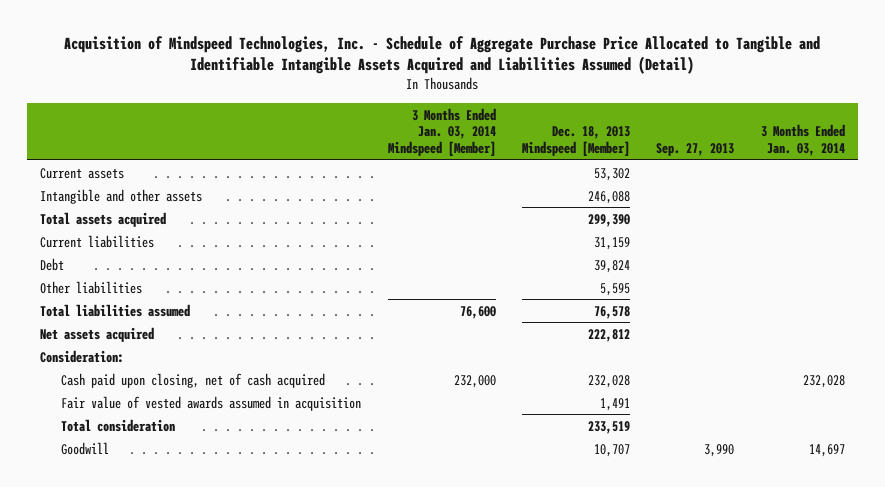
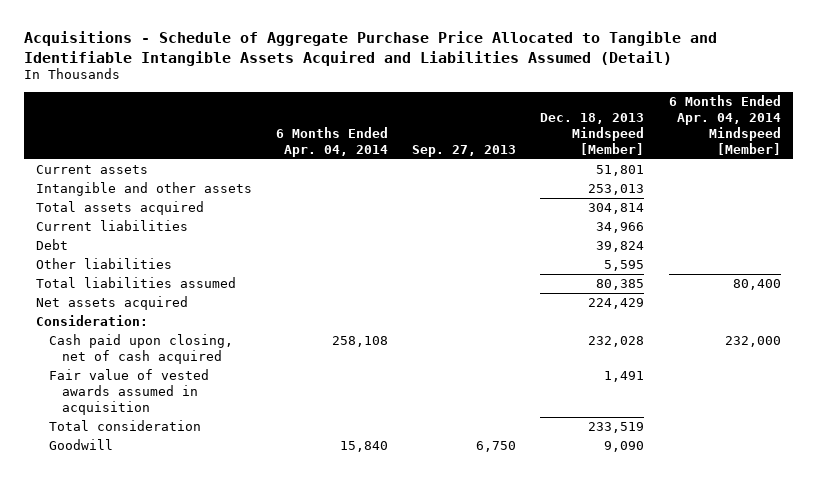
- Acquisition of Mindspeed Technologies, Inc. - Schedule of Aggregate Purchase Price Allocated to Tangible and Identifiable Intangible Assets Acquired and Liabilities Assumed (Detail)
+ Acquisitions - Schedule of Aggregate Purchase Price Allocated to Tangible and Identifiable Intangible Assets Acquired and Liabilities Assumed (Detail)
- | 3 Months Ended Jan. 03, 2014 Mindspeed [Member] | Dec. 18, 2013 Mindspeed [Member] | Sep. 27, 2013 | 3 Months Ended Jan. 03, 2014
+ | 6 Months Ended Apr. 04, 2014 | Sep. 27, 2013 | Dec. 18, 2013 Mindspeed [Member] | 6 Months Ended Apr. 04, 2014 Mindspeed [Member]
- Current assets | | 53,302 | |
- Intangible and other assets | | 246,088 | |
- Total assets acquired | | 299,390 | |
- Current liabilities | | 31,159 | |
+ Current assets | | | 51,801 |
+ Intangible and other assets | | | 253,013 |
+ Total assets acquired | | | 304,814 |
+ Current liabilities | | | 34,966 |
- Total liabilities assumed | 76,600 | 76,578 | |
- Net assets acquired | | 222,812 | |
+ Total liabilities assumed | | | 80,385 | 80,400
+ Net assets acquired | | | 224,429 |
- Goodwill | | 10,707 | 3,990 | 14,697
+ Goodwill | 15,840 | 6,750 | 9,090 |

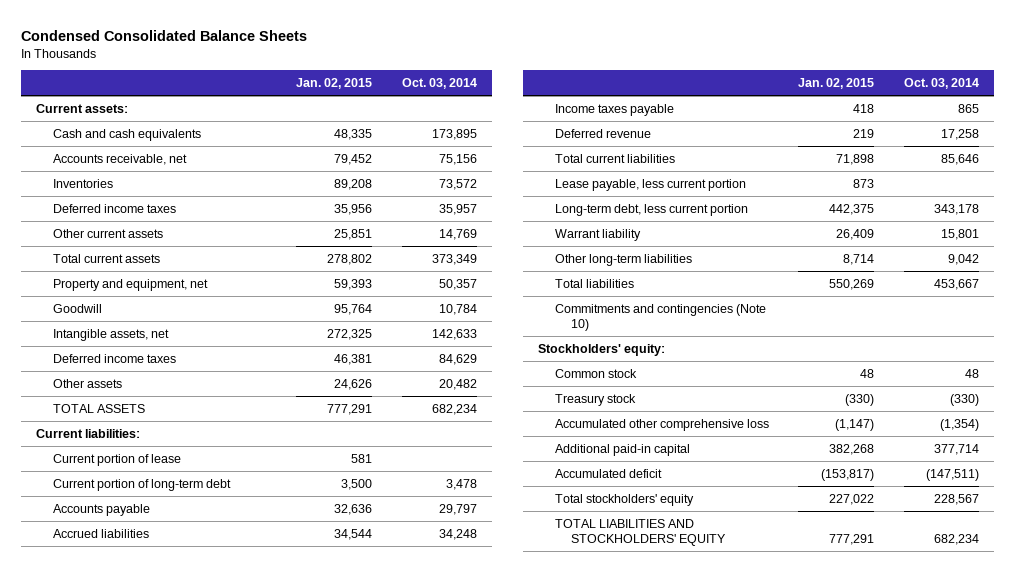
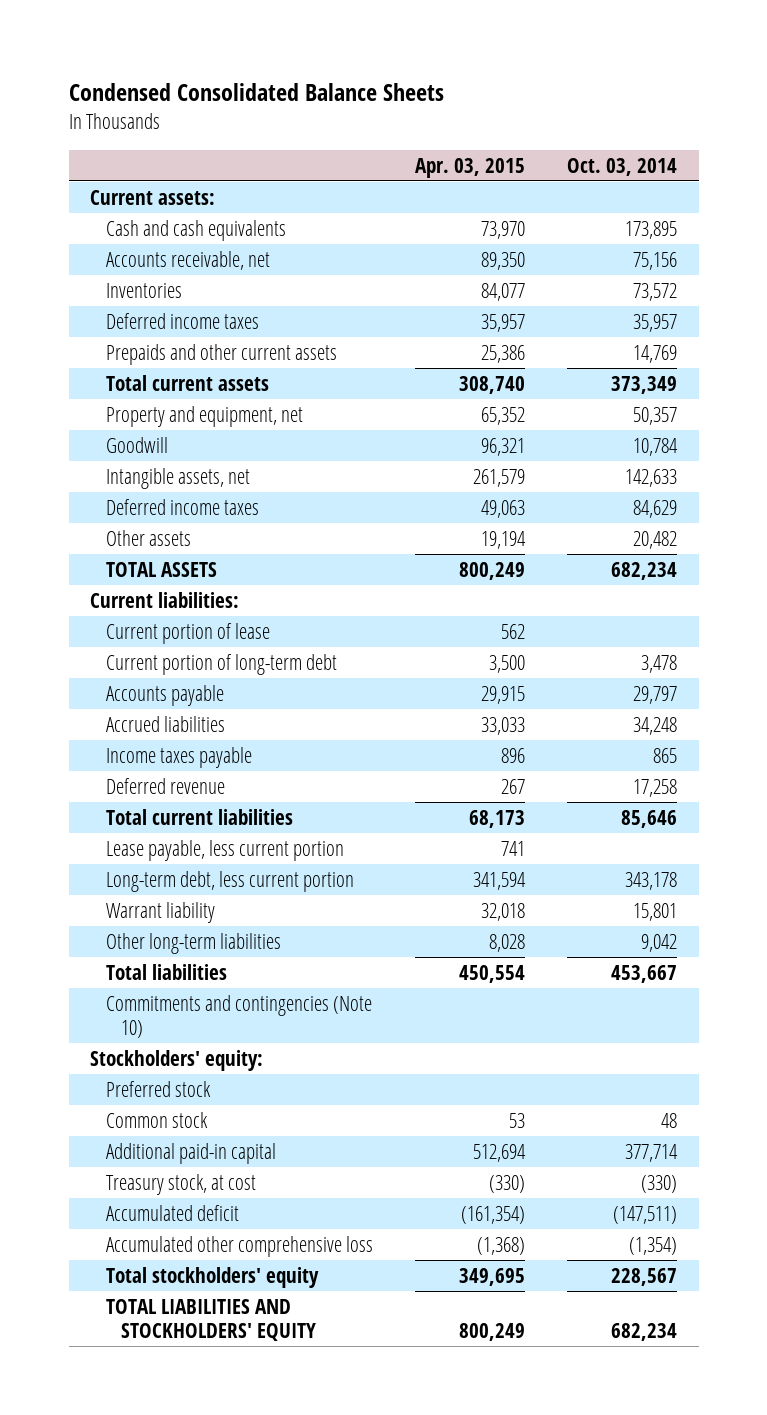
- | Jan. 02, 2015 | Oct. 03, 2014
+ | Apr. 03, 2015 | Oct. 03, 2014
- Other current assets | 25,851 | 14,769
+ Prepaids and other current assets | 25,386 | 14,769
+ Preferred stock
- Treasury stock | (330) | (330)
+ Treasury stock, at cost | (330) | (330)
moved down: Accumulated other comprehensive loss | (1,368) | (1,354)

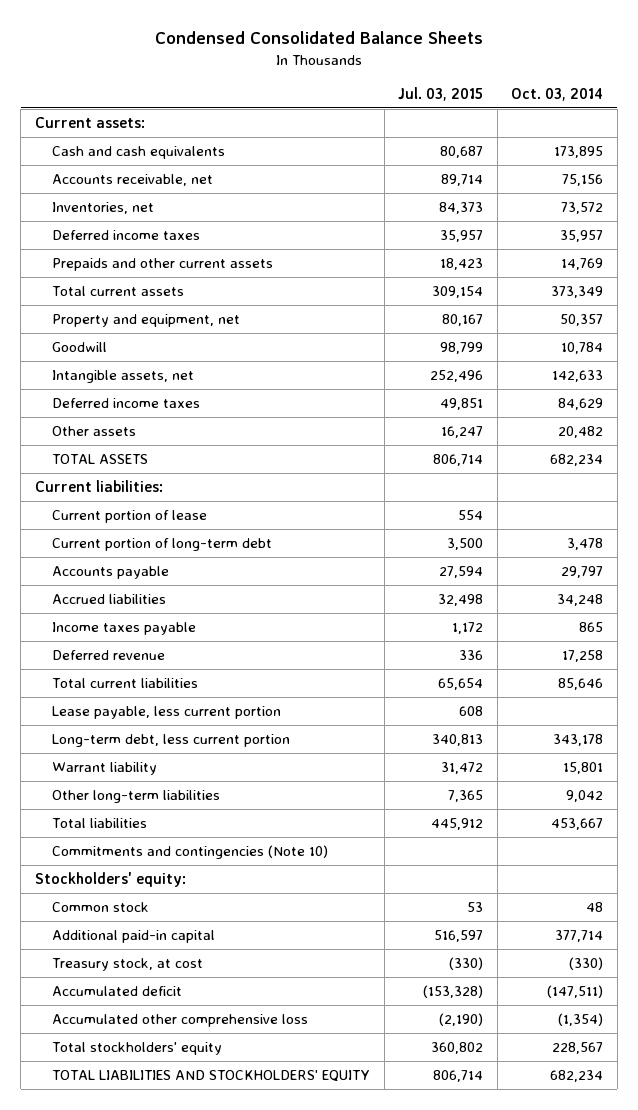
- | Apr. 03, 2015 | Oct. 03, 2014
+ | Jul. 03, 2015 | Oct. 03, 2014
- Inventories | 84,077 | 73,572
+ Inventories, net | 84,373 | 73,572
- Preferred stock

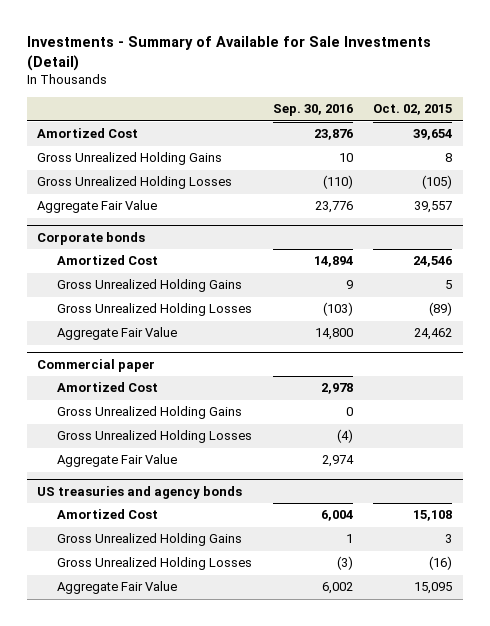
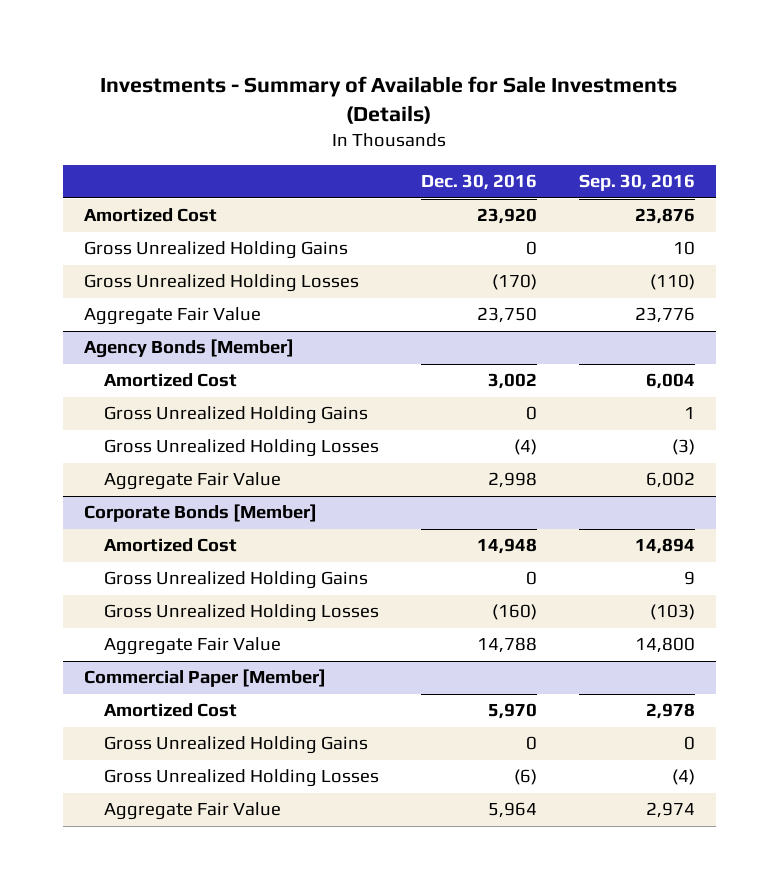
- Investments - Summary of Available for Sale Investments (Detail)
+ Investments - Summary of Available for Sale Investments (Details)
- | Sep. 30, 2016 | Oct. 02, 2015
+ | Dec. 30, 2016 | Sep. 30, 2016
- Corporate bonds
+ Agency Bonds [Member]
+ Amortized Cost | 3,002 | 6,004
+ Gross Unrealized Holding Gains | 0 | 1
+ Gross Unrealized Holding Losses | (4) | (3)
+ Aggregate Fair Value | 2,998 | 6,002
+ Corporate Bonds [Member]
- Commercial paper
+ Commercial Paper [Member]
- US treasuries and agency bonds
- Amortized Cost | 6,004 | 15,108
- Gross Unrealized Holding Gains | 1 | 3
- Gross Unrealized Holding Losses | (3) | (16)
- Aggregate Fair Value | 6,002 | 15,095

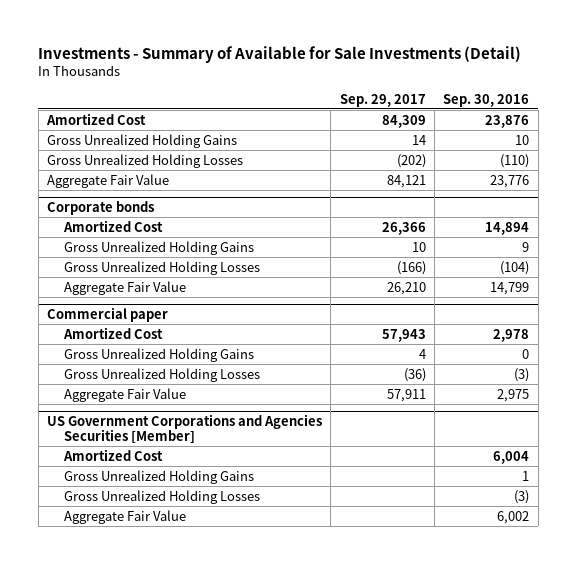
- Investments - Summary of Available for Sale Investments (Details)
+ Investments - Summary of Available for Sale Investments (Detail)
- | Dec. 30, 2016 | Sep. 30, 2016
+ | Sep. 29, 2017 | Sep. 30, 2016
- Agency Bonds [Member]
- Amortized Cost | 3,002 | 6,004
- Gross Unrealized Holding Gains | 0 | 1
- Gross Unrealized Holding Losses | (4) | (3)
- Aggregate Fair Value | 2,998 | 6,002
- Corporate Bonds [Member]
+ Corporate bonds
- Gross Unrealized Holding Losses | (160) | (103)
- Aggregate Fair Value | 14,788 | 14,800
- Commercial Paper [Member]
+ Gross Unrealized Holding Losses | (166) | (104)
+ Aggregate Fair Value | 26,210 | 14,799
+ Commercial paper
- Gross Unrealized Holding Losses | (6) | (4)
- Aggregate Fair Value | 5,964 | 2,974
+ Gross Unrealized Holding Losses | (36) | (3)
+ Aggregate Fair Value | 57,911 | 2,975
+ US Government Corporations and Agencies Securities [Member]
+ Amortized Cost | | 6,004
+ Gross Unrealized Holding Gains | | 1
+ Gross Unrealized Holding Losses | | (3)
+ Aggregate Fair Value | | 6,002

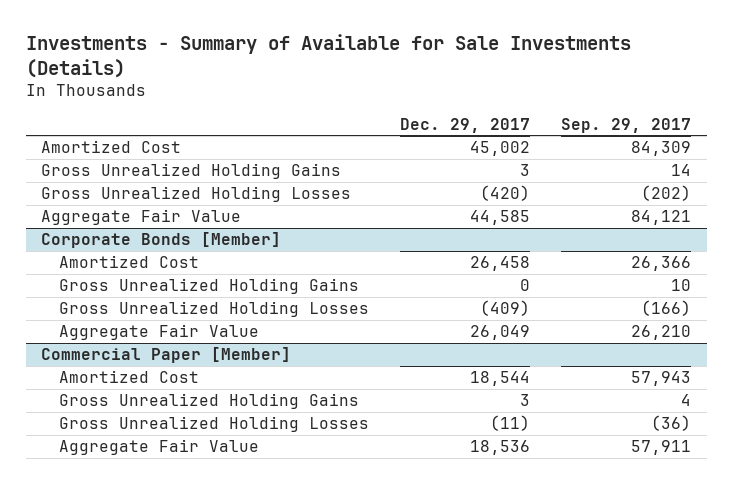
- Investments - Summary of Available for Sale Investments (Detail)
+ Investments - Summary of Available for Sale Investments (Details)
- | Sep. 29, 2017 | Sep. 30, 2016
+ | Dec. 29, 2017 | Sep. 29, 2017
- Corporate bonds
+ Corporate Bonds [Member]
- Commercial paper
+ Commercial Paper [Member]
- US Government Corporations and Agencies Securities [Member]
- Amortized Cost | | 6,004
- Gross Unrealized Holding Gains | | 1
- Gross Unrealized Holding Losses | | (3)
- Aggregate Fair Value | | 6,002

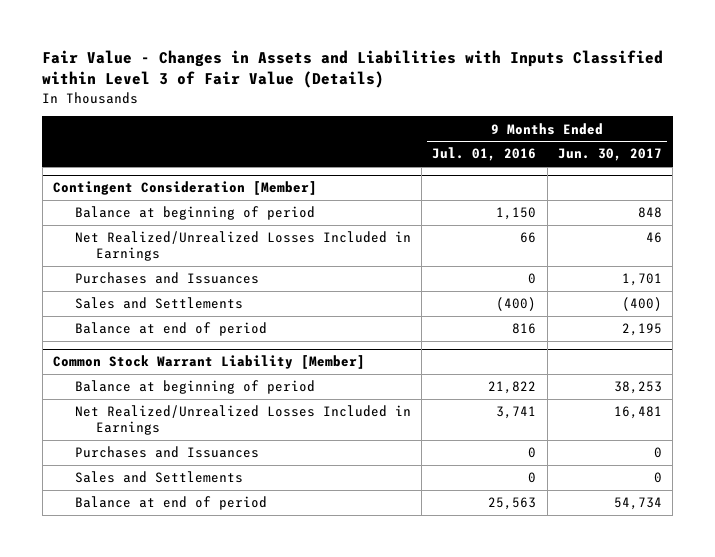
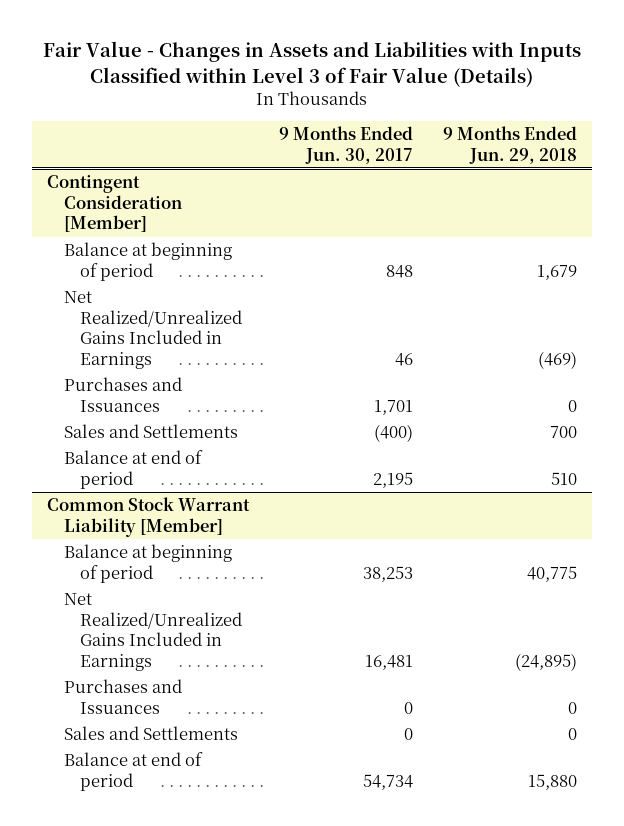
- | 9 Months Ended Jul. 01, 2016 | 9 Months Ended Jun. 30, 2017
+ | 9 Months Ended Jun. 30, 2017 | 9 Months Ended Jun. 29, 2018
@ Contingent Consideration [Member]
- Net Realized/Unrealized Losses Included in Earnings | 66 | 46
+ Net Realized/Unrealized Gains Included in Earnings | 46 | (469)
@ Common Stock Warrant Liability [Member]
- Net Realized/Unrealized Losses Included in Earnings | 3,741 | 16,481
+ Net Realized/Unrealized Gains Included in Earnings | 16,481 | (24,895)

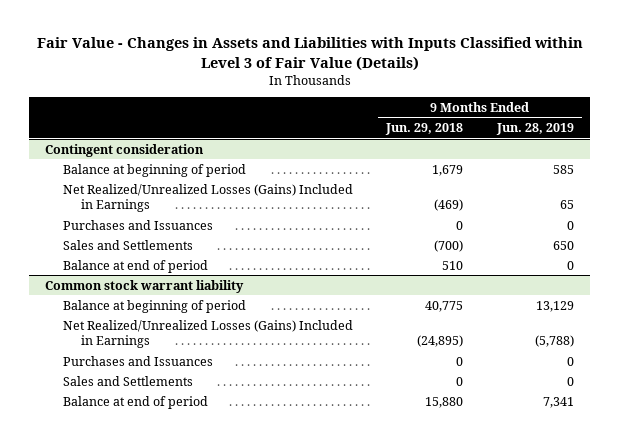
- | 9 Months Ended Jun. 30, 2017 | 9 Months Ended Jun. 29, 2018
+ | 9 Months Ended Jun. 29, 2018 | 9 Months Ended Jun. 28, 2019
- Contingent Consideration [Member]
+ Contingent consideration
- Net Realized/Unrealized Gains Included in Earnings | 46 | (469)
+ Net Realized/Unrealized Losses (Gains) Included in Earnings | (469) | 65
- Sales and Settlements | (400) | 700
+ Sales and Settlements | (700) | 650
- Common Stock Warrant Liability [Member]
+ Common stock warrant liability
- Net Realized/Unrealized Gains Included in Earnings | 16,481 | (24,895)
+ Net Realized/Unrealized Losses (Gains) Included in Earnings | (24,895) | (5,788)

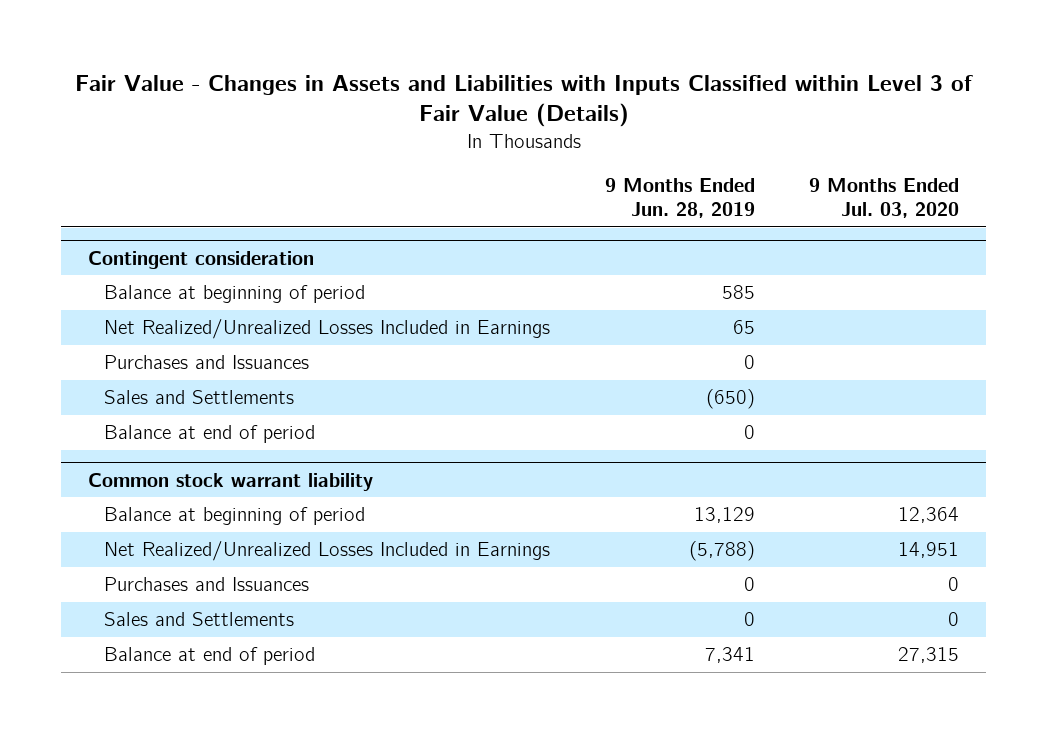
- | 9 Months Ended Jun. 29, 2018 | 9 Months Ended Jun. 28, 2019
+ | 9 Months Ended Jun. 28, 2019 | 9 Months Ended Jul. 03, 2020
@ Contingent consideration
- Net Realized/Unrealized Losses (Gains) Included in Earnings | (469) | 65
+ Net Realized/Unrealized Losses Included in Earnings | 65 |
- Sales and Settlements | (700) | 650
+ Sales and Settlements | (650) |
@ Common stock warrant liability
- Net Realized/Unrealized Losses (Gains) Included in Earnings | (24,895) | (5,788)
+ Net Realized/Unrealized Losses Included in Earnings | (5,788) | 14,951

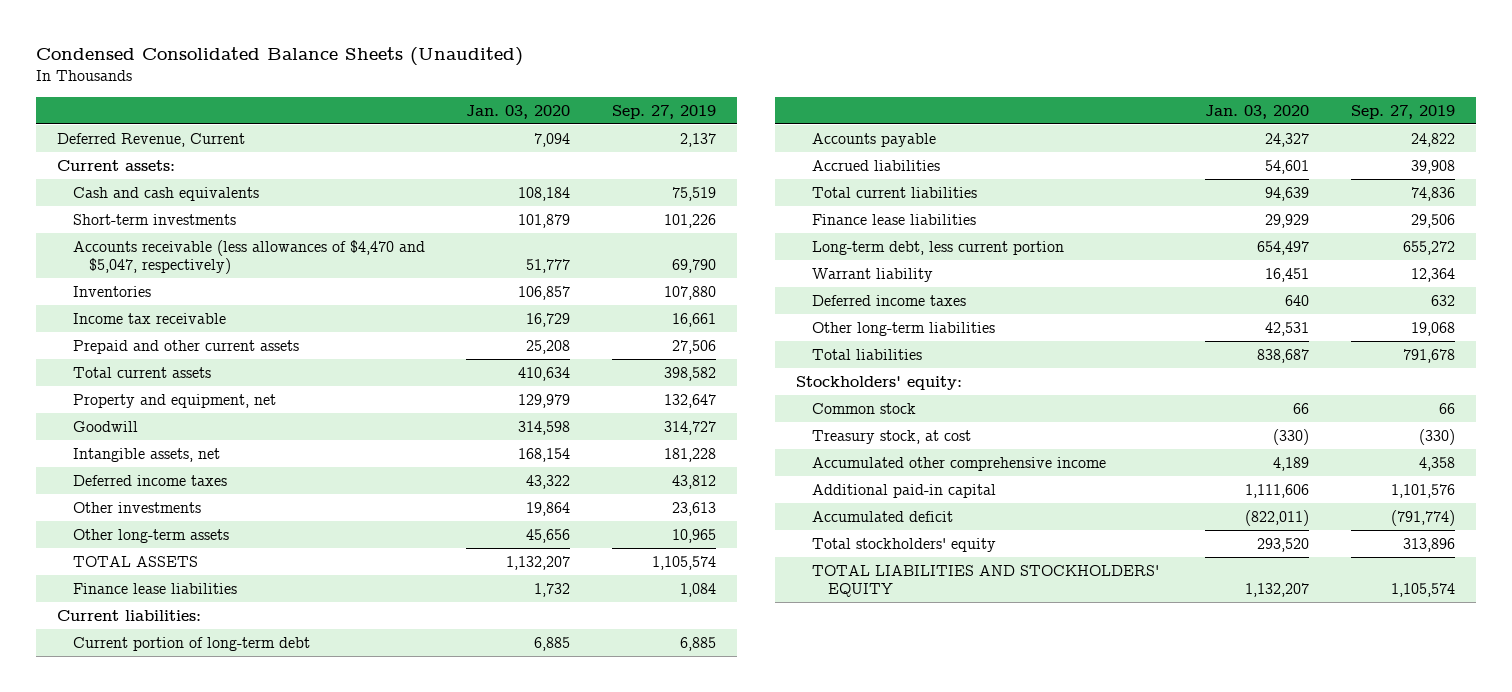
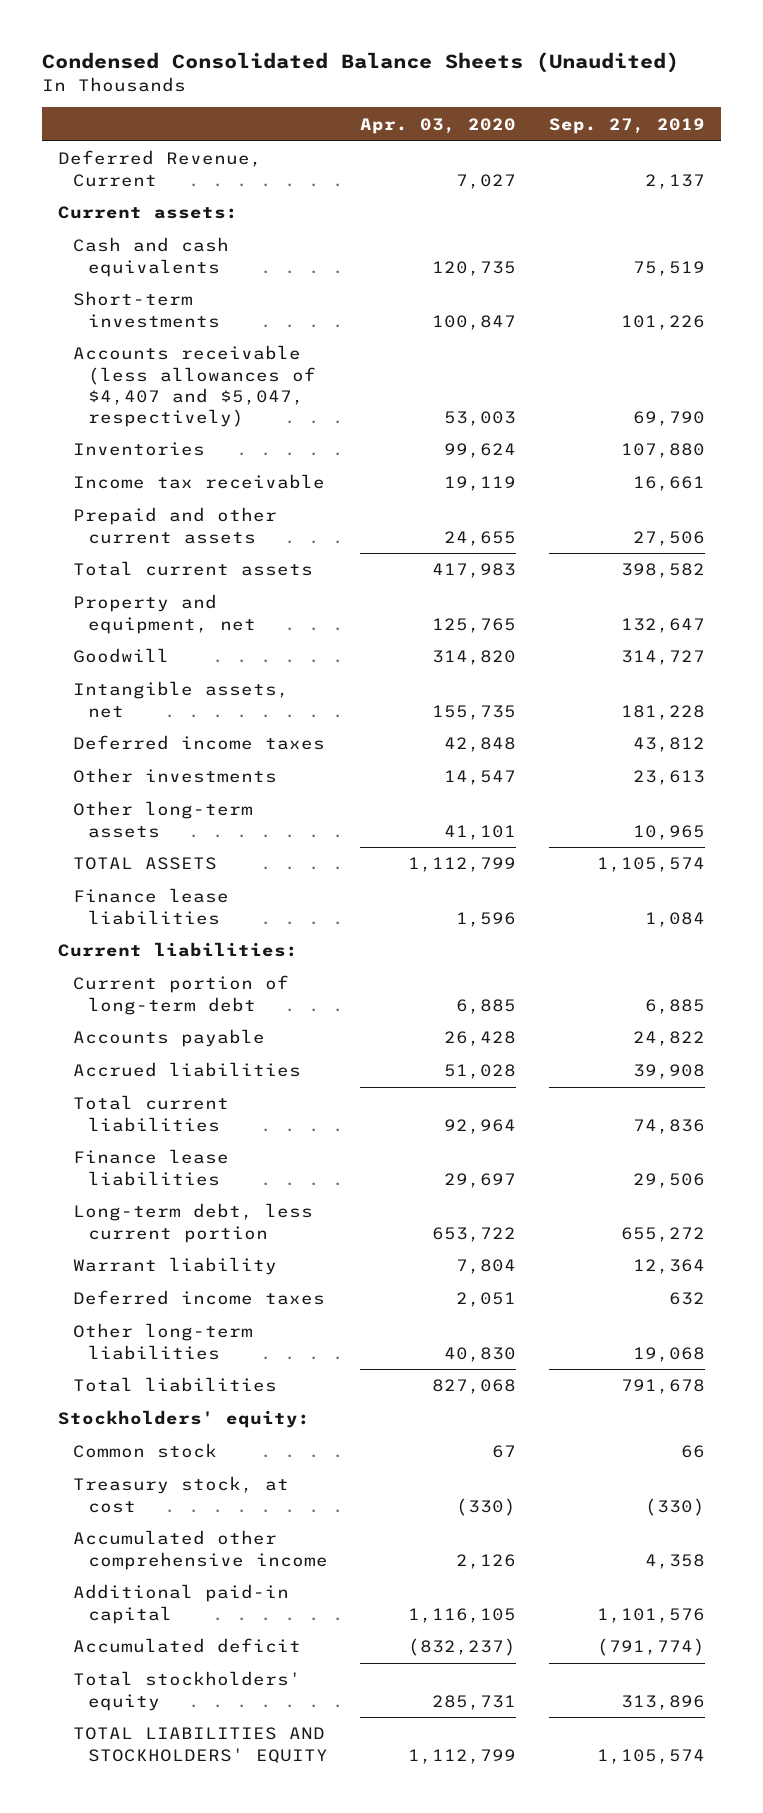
- | Jan. 03, 2020 | Sep. 27, 2019
+ | Apr. 03, 2020 | Sep. 27, 2019
- Accounts receivable (less allowances of $4,470 and $5,047, respectively) | 51,777 | 69,790
+ Accounts receivable (less allowances of $4,407 and $5,047, respectively) | 53,003 | 69,790

